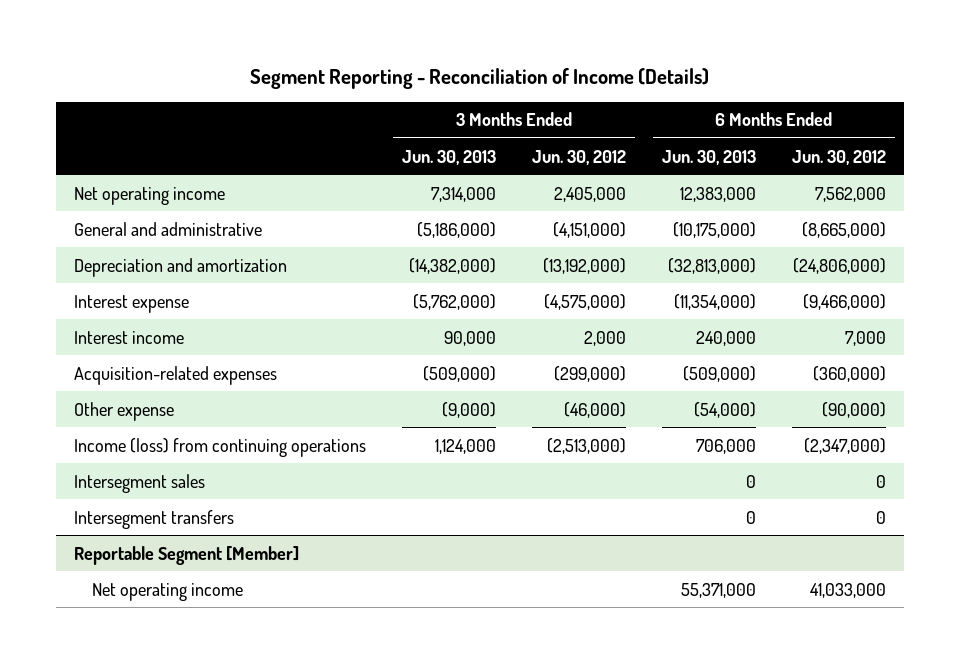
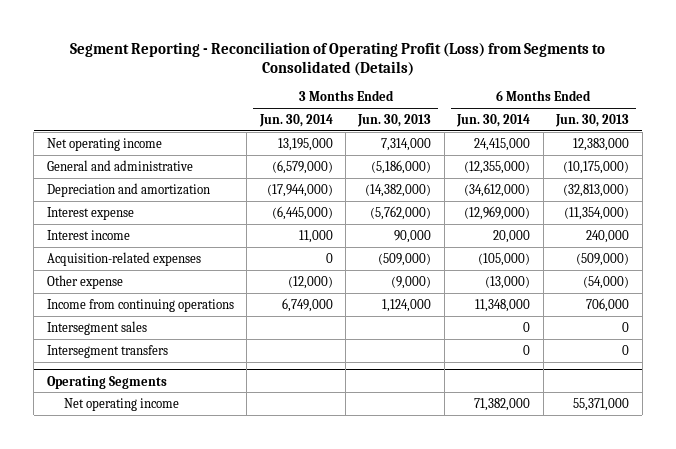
- Segment Reporting - Reconciliation of Income (Details)
+ Segment Reporting - Reconciliation of Operating Profit (Loss) from Segments to Consolidated (Details)
- | 3 Months Ended Jun. 30, 2013 | 3 Months Ended Jun. 30, 2012 | 6 Months Ended Jun. 30, 2013 | 6 Months Ended Jun. 30, 2012
+ | 3 Months Ended Jun. 30, 2014 | 3 Months Ended Jun. 30, 2013 | 6 Months Ended Jun. 30, 2014 | 6 Months Ended Jun. 30, 2013
- Income (loss) from continuing operations | 1,124,000 | (2,513,000) | 706,000 | (2,347,000)
+ Income from continuing operations | 6,749,000 | 1,124,000 | 11,348,000 | 706,000
- Reportable Segment [Member]
+ Operating Segments

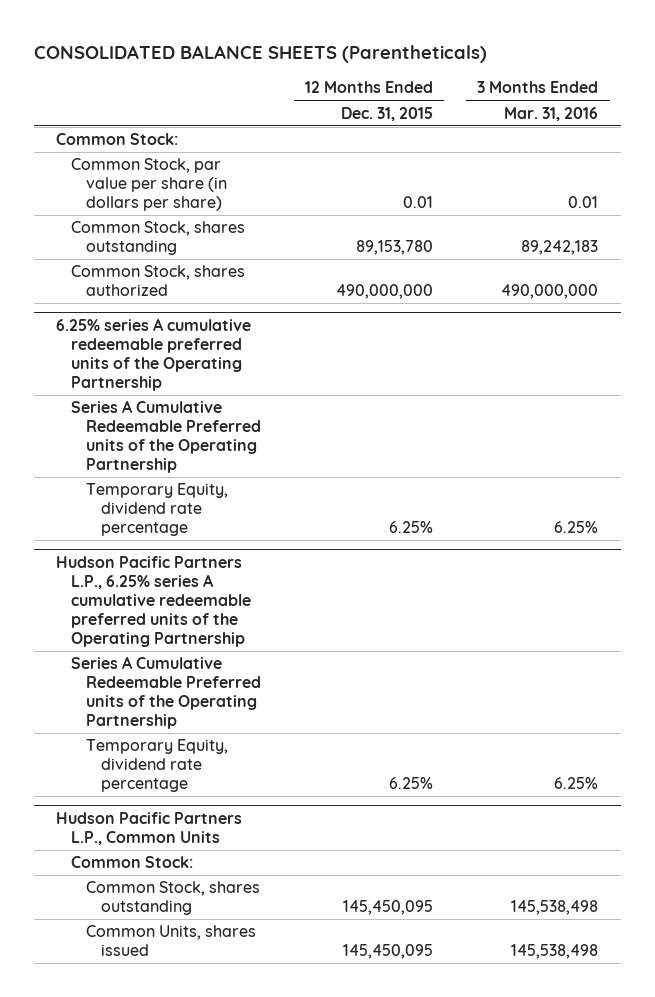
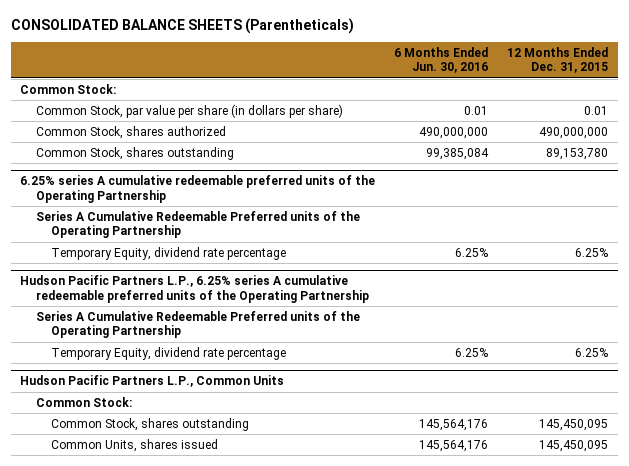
- | 12 Months Ended Dec. 31, 2015 | 3 Months Ended Mar. 31, 2016
+ | 6 Months Ended Jun. 30, 2016 | 12 Months Ended Dec. 31, 2015
moved down: Common Stock, shares outstanding | 99,385,084 | 89,153,780

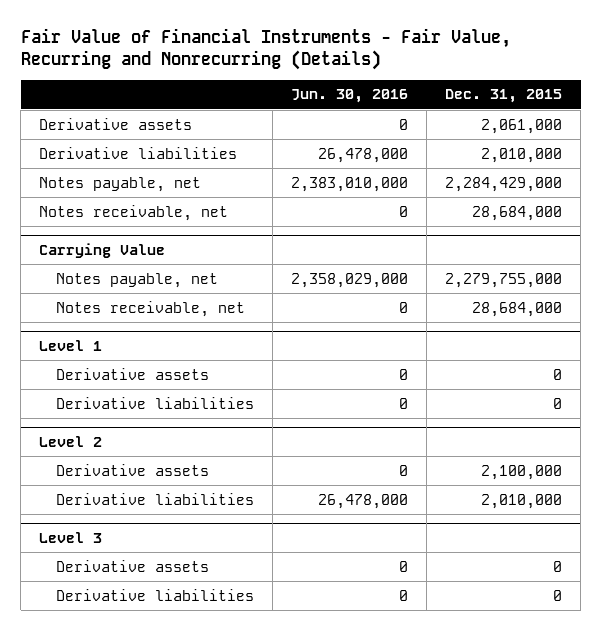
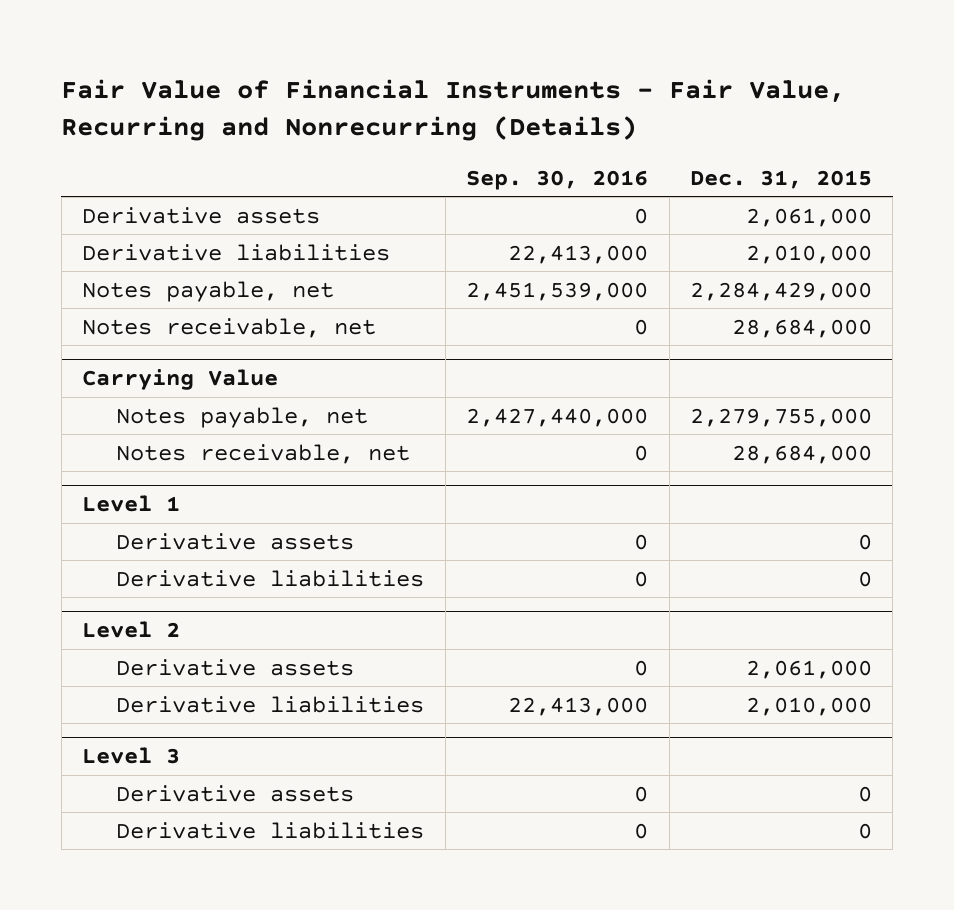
- | Jun. 30, 2016 | Dec. 31, 2015
+ | Sep. 30, 2016 | Dec. 31, 2015
@ Level 2
- Derivative assets | 0 | 2,100,000
+ Derivative assets | 0 | 2,061,000

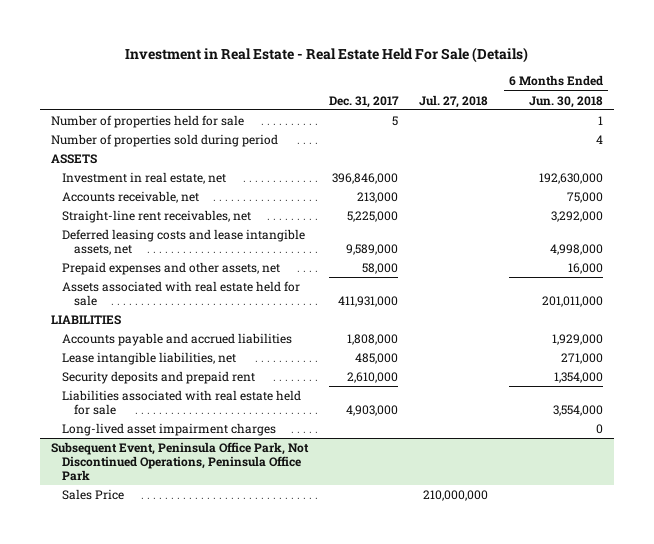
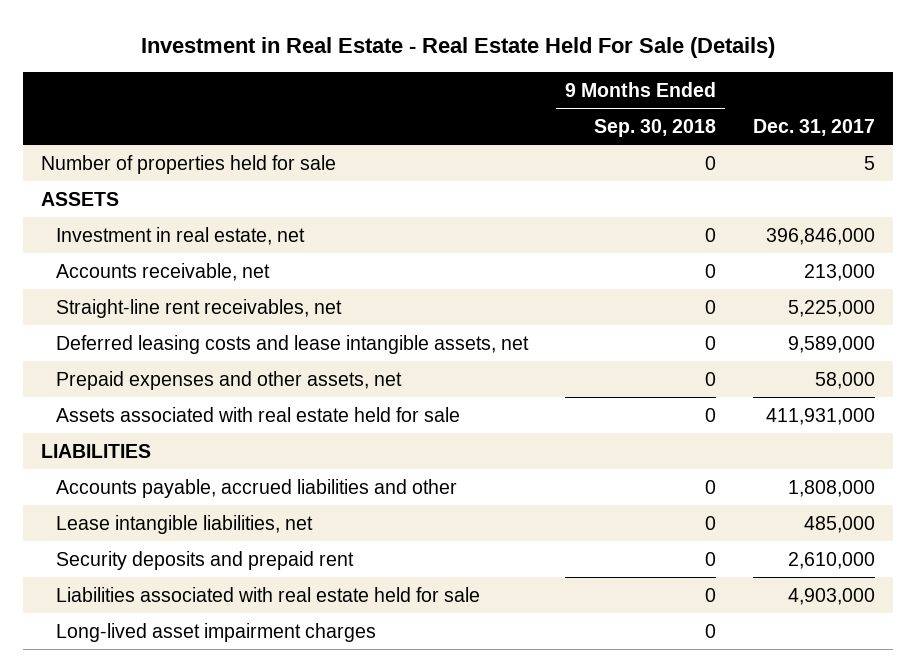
- | Dec. 31, 2017 | Jul. 27, 2018 | 6 Months Ended Jun. 30, 2018
+ | 9 Months Ended Sep. 30, 2018 | Dec. 31, 2017
- Number of properties sold during period | | | 4
- Accounts payable and accrued liabilities | 1,808,000 | | 1,929,000
+ Accounts payable, accrued liabilities and other | 0 | 1,808,000
- Subsequent Event, Peninsula Office Park, Not Discontinued Operations, Peninsula Office Park
- Sales Price | | 210,000,000 |

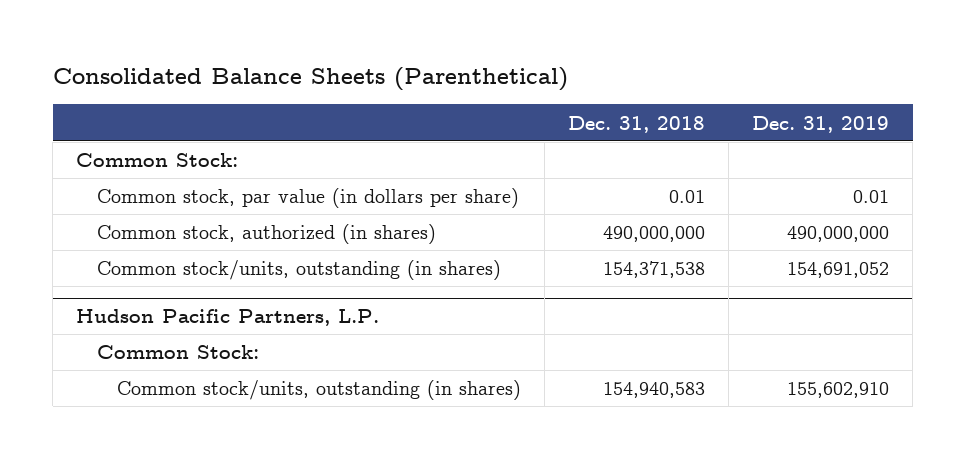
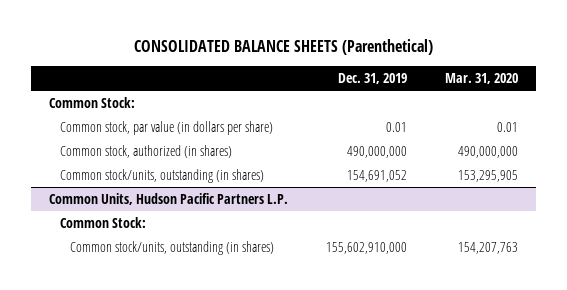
- Consolidated Balance Sheets (Parenthetical)
+ CONSOLIDATED BALANCE SHEETS (Parenthetical)
- | Dec. 31, 2018 | Dec. 31, 2019
+ | Dec. 31, 2019 | Mar. 31, 2020
- Hudson Pacific Partners, L.P.
+ Common Units, Hudson Pacific Partners L.P.
- Common stock/units, outstanding (in shares) | 154,940,583 | 155,602,910
+ Common stock/units, outstanding (in shares) | 155,602,910,000 | 154,207,763

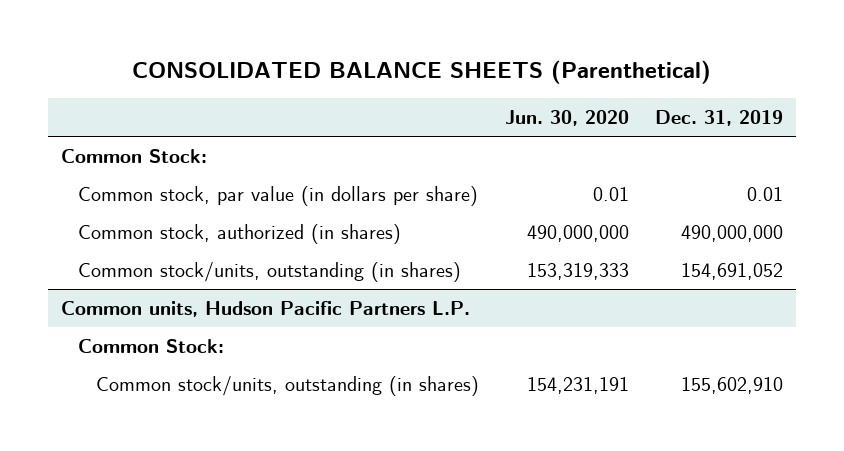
- | Dec. 31, 2019 | Mar. 31, 2020
+ | Jun. 30, 2020 | Dec. 31, 2019
- Common Units, Hudson Pacific Partners L.P.
+ Common units, Hudson Pacific Partners L.P.
- Common stock/units, outstanding (in shares) | 155,602,910,000 | 154,207,763
+ Common stock/units, outstanding (in shares) | 154,231,191 | 155,602,910

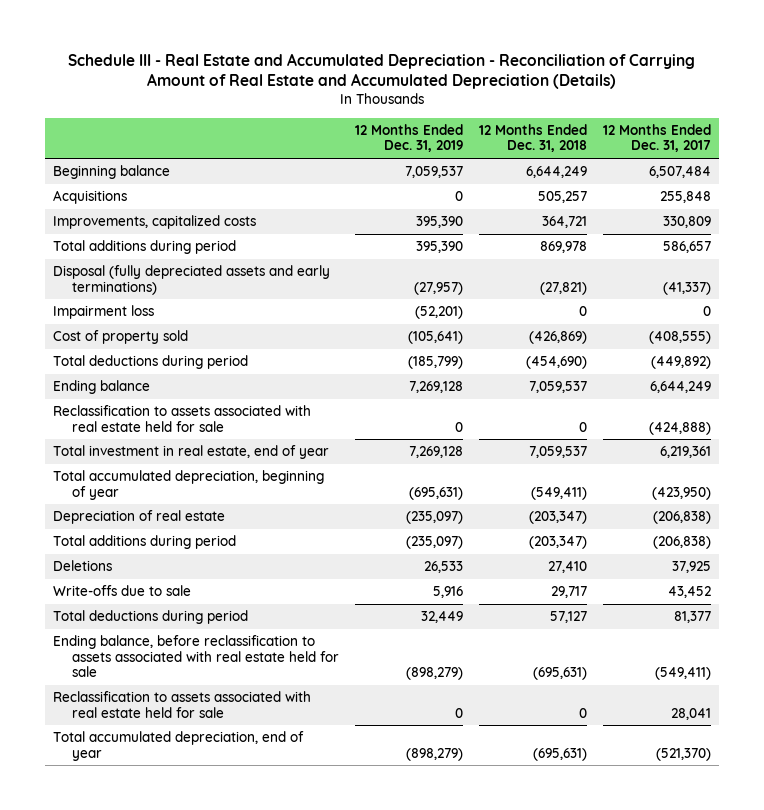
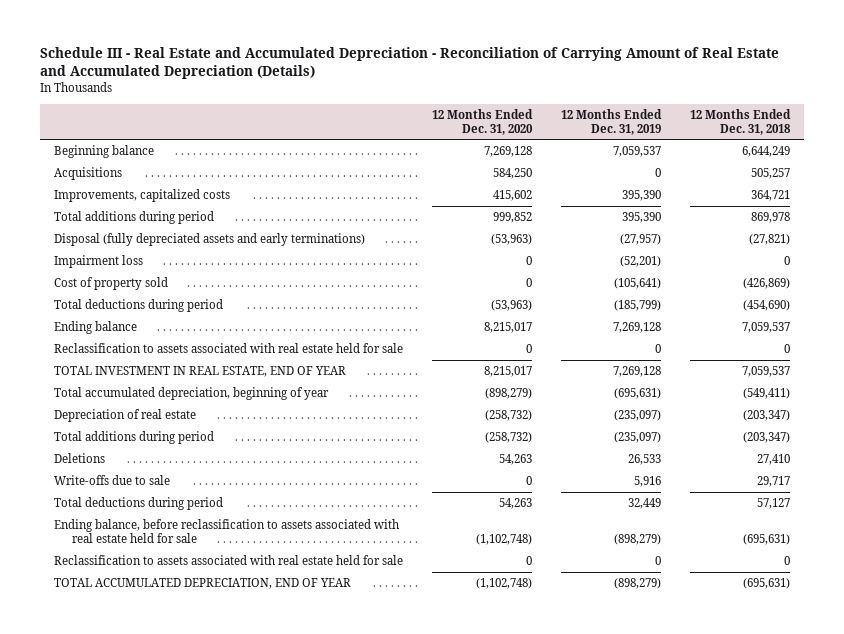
- | 12 Months Ended Dec. 31, 2019 | 12 Months Ended Dec. 31, 2018 | 12 Months Ended Dec. 31, 2017
+ | 12 Months Ended Dec. 31, 2020 | 12 Months Ended Dec. 31, 2019 | 12 Months Ended Dec. 31, 2018
- Total investment in real estate, end of year | 7,269,128 | 7,059,537 | 6,219,361
+ TOTAL INVESTMENT IN REAL ESTATE, END OF YEAR | 8,215,017 | 7,269,128 | 7,059,537
- Total accumulated depreciation, end of year | (898,279) | (695,631) | (521,370)
+ TOTAL ACCUMULATED DEPRECIATION, END OF YEAR | (1,102,748) | (898,279) | (695,631)

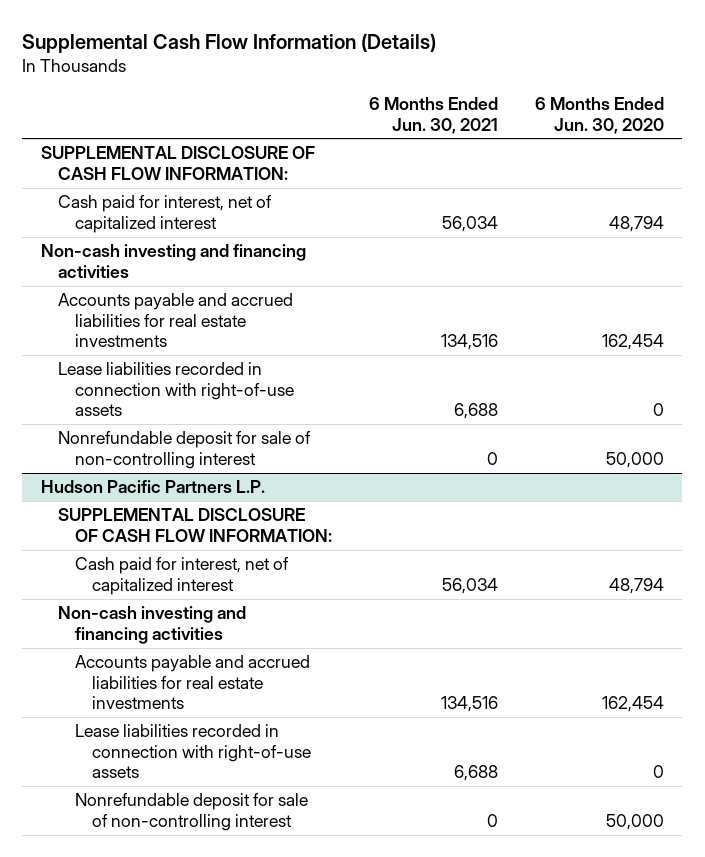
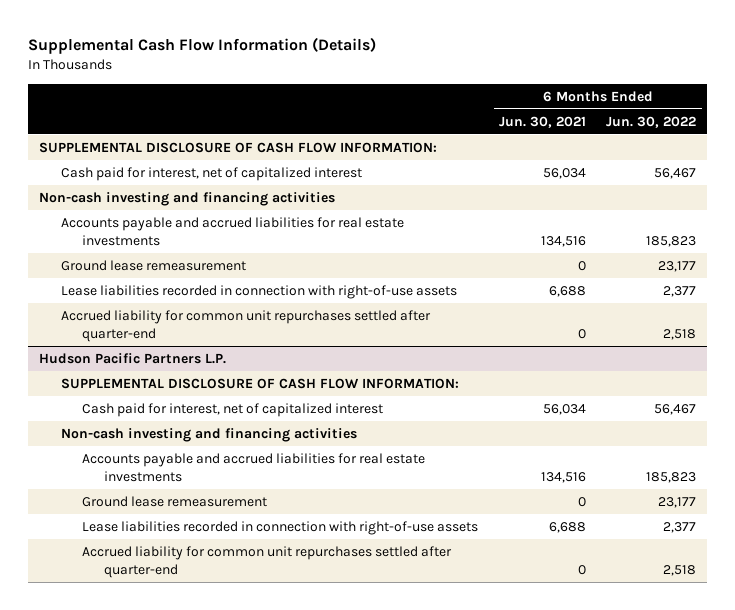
- | 6 Months Ended Jun. 30, 2021 | 6 Months Ended Jun. 30, 2020
+ | 6 Months Ended Jun. 30, 2021 | 6 Months Ended Jun. 30, 2022
+ Ground lease remeasurement | 0 | 23,177
- Nonrefundable deposit for sale of non-controlling interest | 0 | 50,000
+ Accrued liability for common unit repurchases settled after quarter-end | 0 | 2,518
@ Hudson Pacific Partners L.P.
+ Ground lease remeasurement | 0 | 23,177
- Nonrefundable deposit for sale of non-controlling interest | 0 | 50,000
+ Accrued liability for common unit repurchases settled after quarter-end | 0 | 2,518

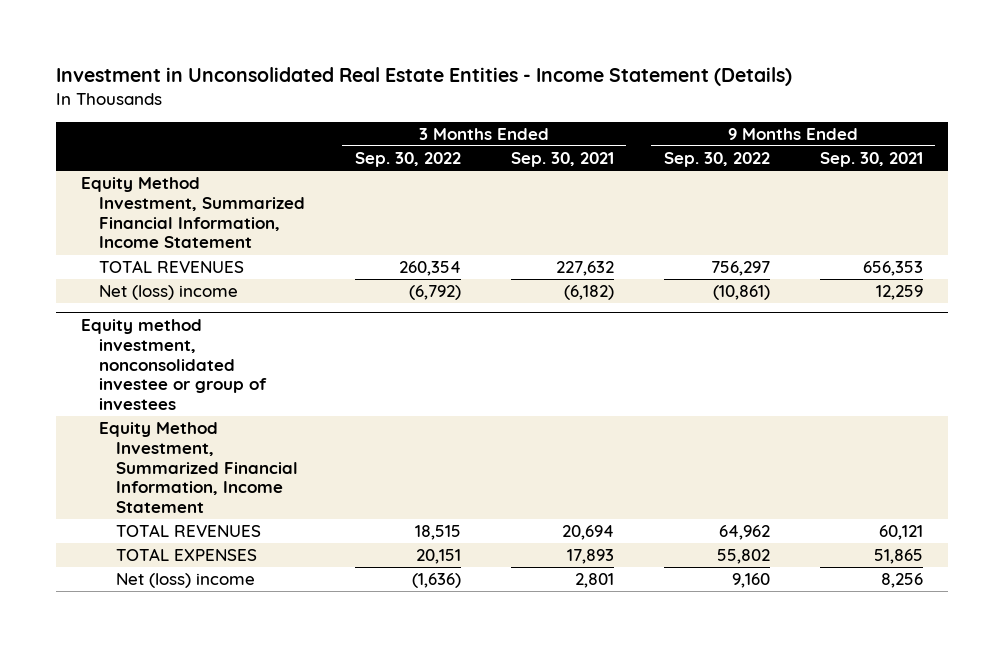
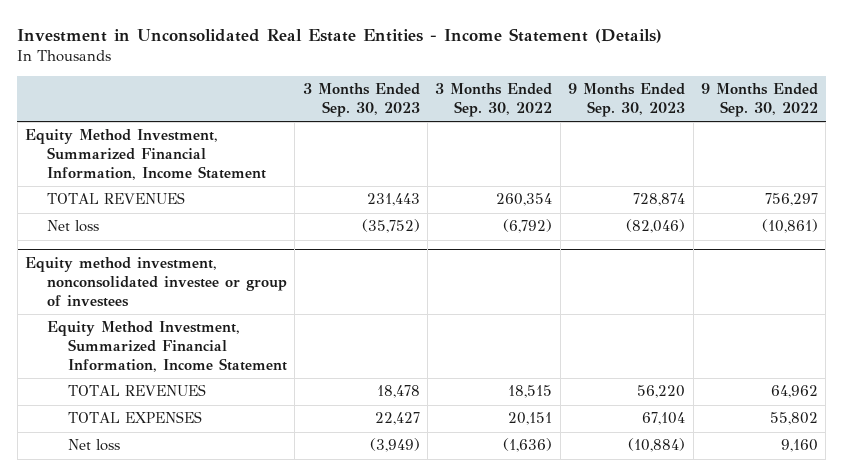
- | 3 Months Ended Sep. 30, 2022 | 3 Months Ended Sep. 30, 2021 | 9 Months Ended Sep. 30, 2022 | 9 Months Ended Sep. 30, 2021
+ | 3 Months Ended Sep. 30, 2023 | 3 Months Ended Sep. 30, 2022 | 9 Months Ended Sep. 30, 2023 | 9 Months Ended Sep. 30, 2022
- Net (loss) income | (6,792) | (6,182) | (10,861) | 12,259
+ Net loss | (35,752) | (6,792) | (82,046) | (10,861)
@ Equity method investment, nonconsolidated investee or group of investees
- Net (loss) income | (1,636) | 2,801 | 9,160 | 8,256
+ Net loss | (3,949) | (1,636) | (10,884) | 9,160

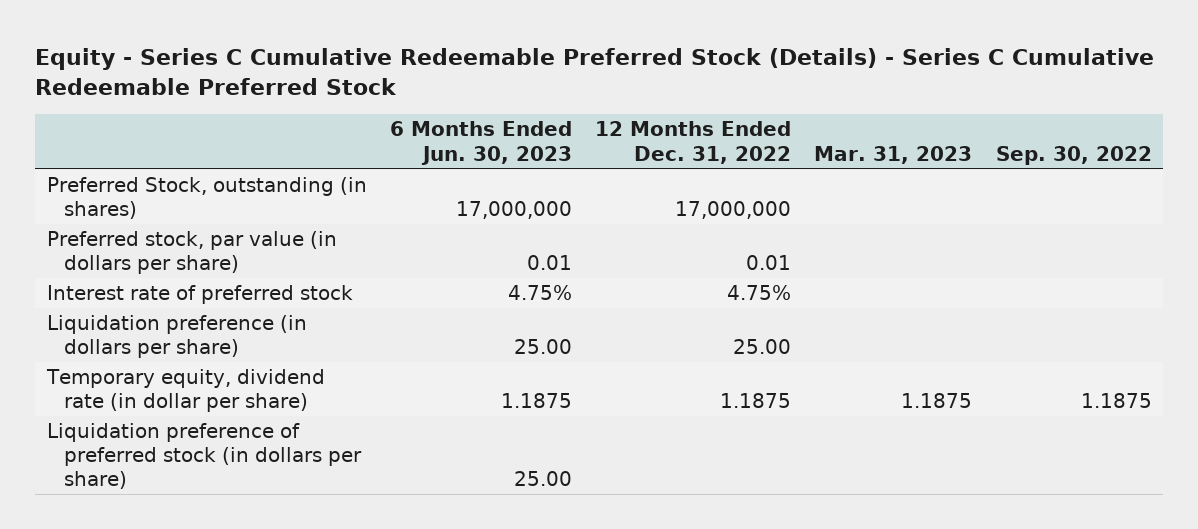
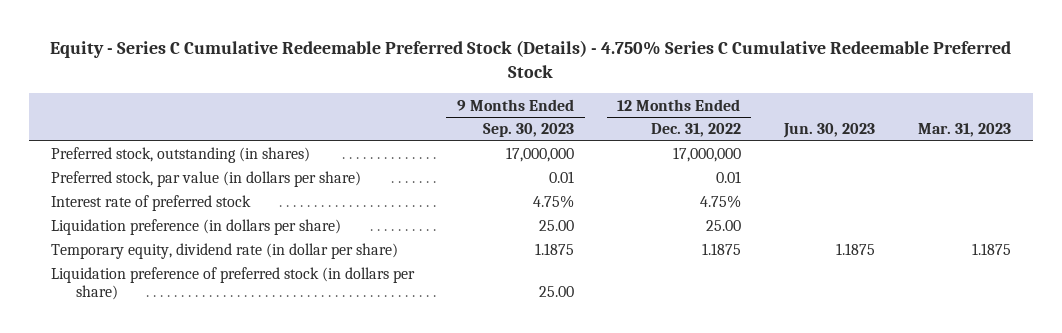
- Equity - Series C Cumulative Redeemable Preferred Stock (Details) - Series C Cumulative Redeemable Preferred Stock
+ Equity - Series C Cumulative Redeemable Preferred Stock (Details) - 4.750% Series C Cumulative Redeemable Preferred Stock
- | 6 Months Ended Jun. 30, 2023 | 12 Months Ended Dec. 31, 2022 | Mar. 31, 2023 | Sep. 30, 2022
+ | 9 Months Ended Sep. 30, 2023 | 12 Months Ended Dec. 31, 2022 | Jun. 30, 2023 | Mar. 31, 2023
- Preferred Stock, outstanding (in shares) | 17,000,000 | 17,000,000 | |
+ Preferred stock, outstanding (in shares) | 17,000,000 | 17,000,000 | |

